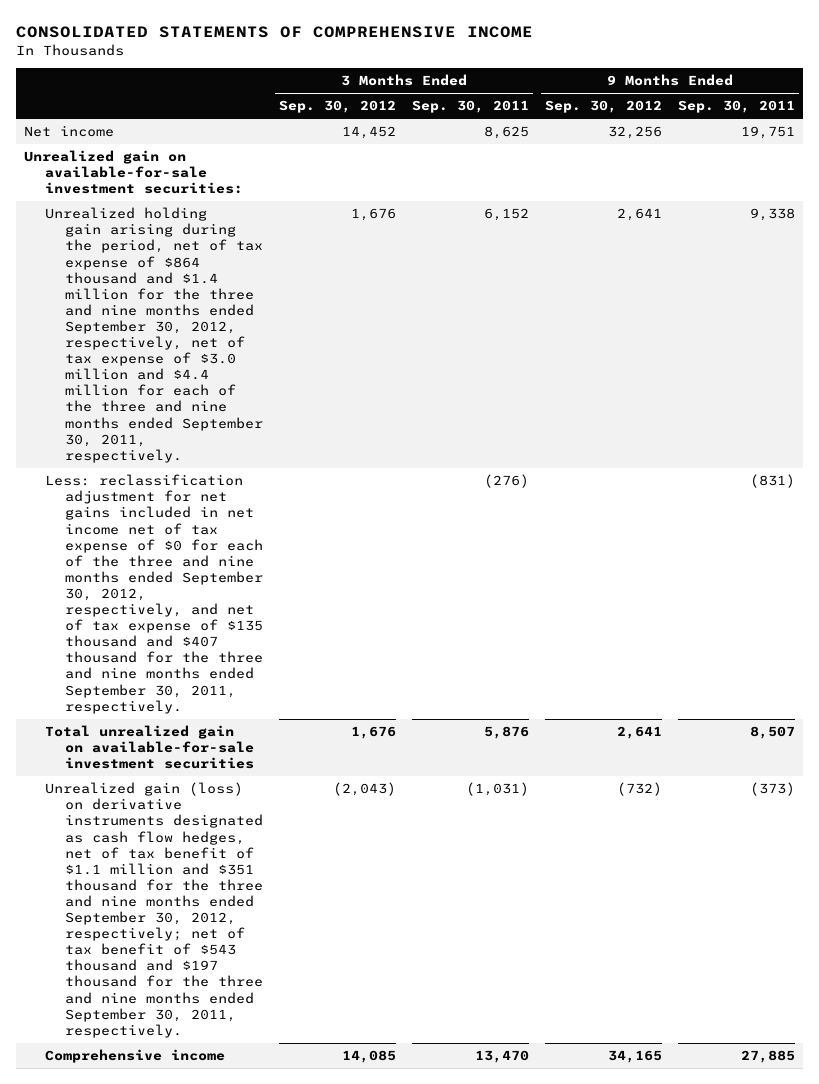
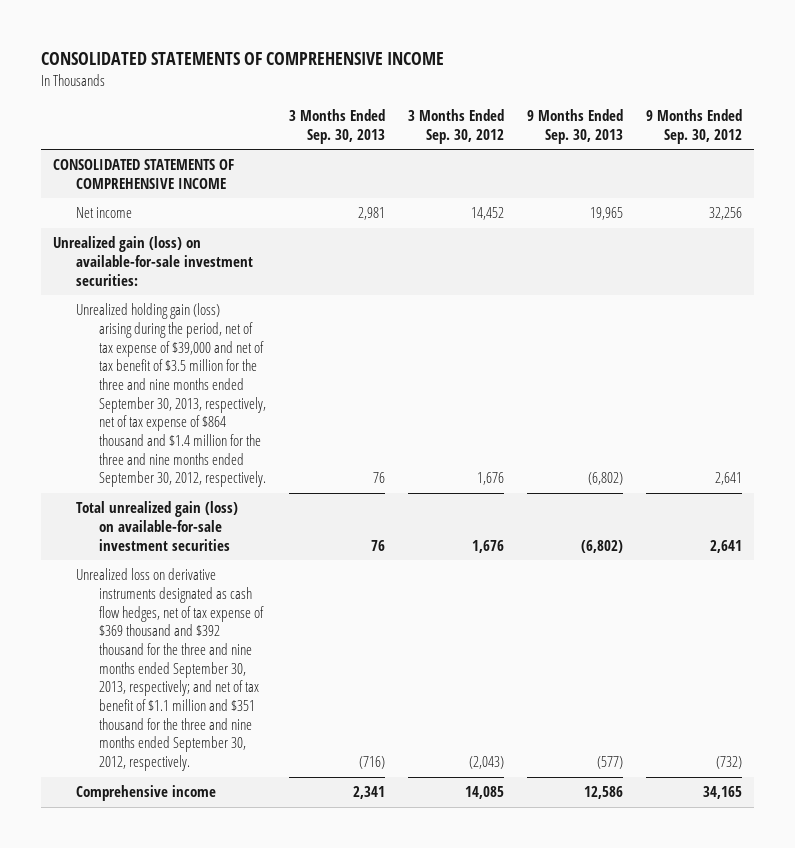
- | 3 Months Ended Sep. 30, 2012 | 3 Months Ended Sep. 30, 2011 | 9 Months Ended Sep. 30, 2012 | 9 Months Ended Sep. 30, 2011
+ | 3 Months Ended Sep. 30, 2013 | 3 Months Ended Sep. 30, 2012 | 9 Months Ended Sep. 30, 2013 | 9 Months Ended Sep. 30, 2012
+ CONSOLIDATED STATEMENTS OF COMPREHENSIVE INCOME
- Unrealized gain on available-for-sale investment securities:
- Unrealized holding gain arising during the period, net of tax expense of $864 thousand and $1.4 million for the three and nine months ended September 30, 2012, respectively, net of tax expense of $3.0 million and $4.4 million for each of the three and nine months ended September 30, 2011, respectively. | 1,676 | 6,152 | 2,641 | 9,338
- Less: reclassification adjustment for net gains included in net income net of tax expense of $0 for each of the three and nine months ended September 30, 2012, respectively, and net of tax expense of $135 thousand and $407 thousand for the three and nine months ended September 30, 2011, respectively. | | (276) | | (831)
- Total unrealized gain on available-for-sale investment securities | 1,676 | 5,876 | 2,641 | 8,507
- Unrealized gain (loss) on derivative instruments designated as cash flow hedges, net of tax benefit of $1.1 million and $351 thousand for the three and nine months ended September 30, 2012, respectively; net of tax benefit of $543 thousand and $197 thousand for the three and nine months ended September 30, 2011, respectively. | (2,043) | (1,031) | (732) | (373)
+ Unrealized gain (loss) on available-for-sale investment securities:
+ Unrealized holding gain (loss) arising during the period, net of tax expense of $39,000 and net of tax benefit of $3.5 million for the three and nine months ended September 30, 2013, respectively, net of tax expense of $864 thousand and $1.4 million for the three and nine months ended September 30, 2012, respectively. | 76 | 1,676 | (6,802) | 2,641
+ Total unrealized gain (loss) on available-for-sale investment securities | 76 | 1,676 | (6,802) | 2,641
+ Unrealized loss on derivative instruments designated as cash flow hedges, net of tax expense of $369 thousand and $392 thousand for the three and nine months ended September 30, 2013, respectively; and net of tax benefit of $1.1 million and $351 thousand for the three and nine months ended September 30, 2012, respectively. | (716) | (2,043) | (577) | (732)

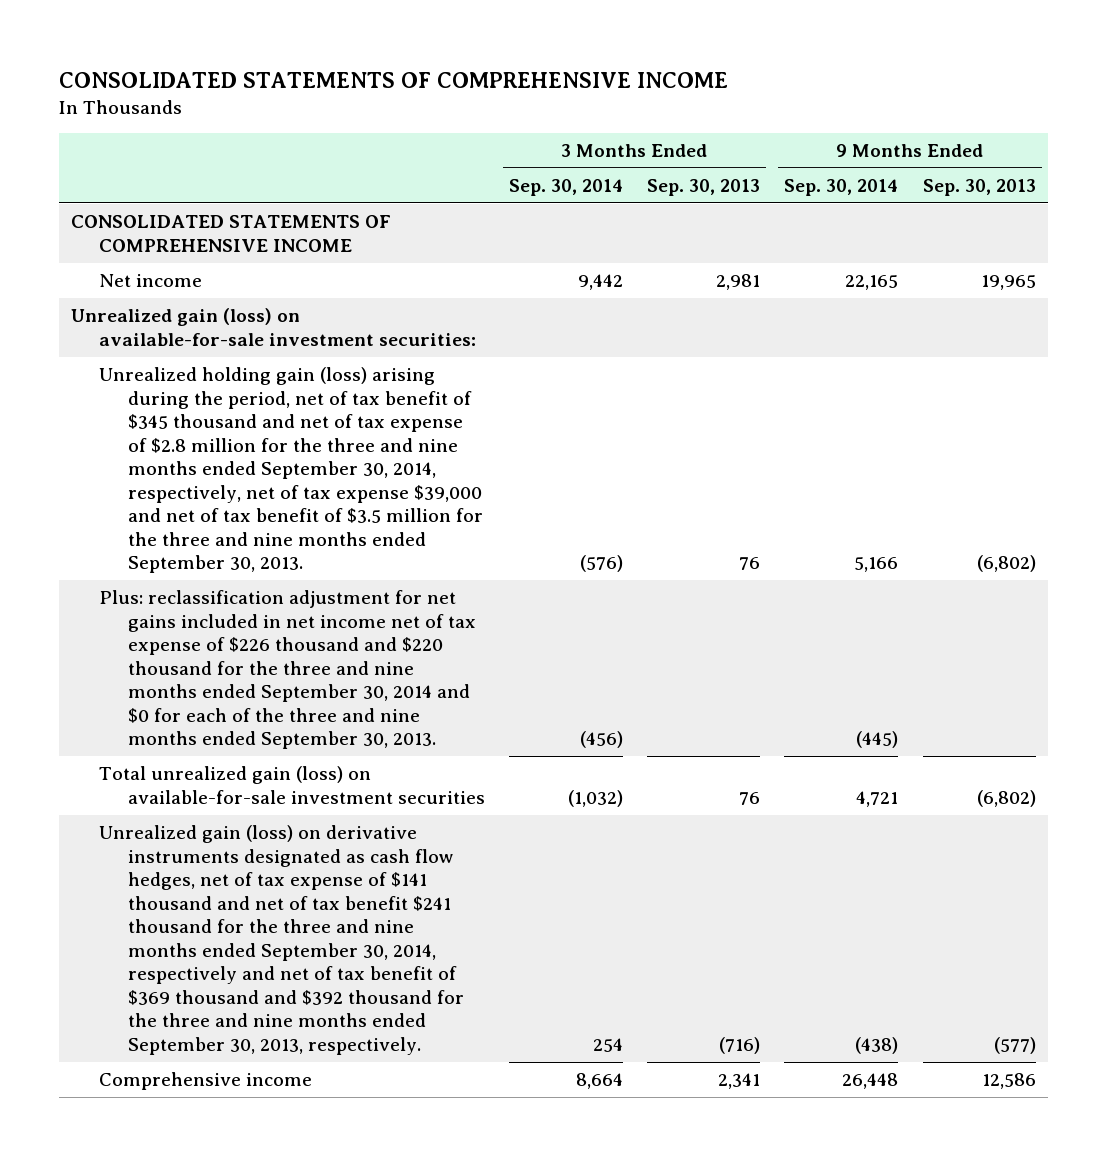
- | 3 Months Ended Sep. 30, 2013 | 3 Months Ended Sep. 30, 2012 | 9 Months Ended Sep. 30, 2013 | 9 Months Ended Sep. 30, 2012
+ | 3 Months Ended Sep. 30, 2014 | 3 Months Ended Sep. 30, 2013 | 9 Months Ended Sep. 30, 2014 | 9 Months Ended Sep. 30, 2013
- Unrealized holding gain (loss) arising during the period, net of tax expense of $39,000 and net of tax benefit of $3.5 million for the three and nine months ended September 30, 2013, respectively, net of tax expense of $864 thousand and $1.4 million for the three and nine months ended September 30, 2012, respectively. | 76 | 1,676 | (6,802) | 2,641
+ Unrealized holding gain (loss) arising during the period, net of tax benefit of $345 thousand and net of tax expense of $2.8 million for the three and nine months ended September 30, 2014, respectively, net of tax expense $39,000 and net of tax benefit of $3.5 million for the three and nine months ended September 30, 2013. | (576) | 76 | 5,166 | (6,802)
+ Plus: reclassification adjustment for net gains included in net income net of tax expense of $226 thousand and $220 thousand for the three and nine months ended September 30, 2014 and $0 for each of the three and nine months ended September 30, 2013. | (456) | | (445) |
- Unrealized loss on derivative instruments designated as cash flow hedges, net of tax expense of $369 thousand and $392 thousand for the three and nine months ended September 30, 2013, respectively; and net of tax benefit of $1.1 million and $351 thousand for the three and nine months ended September 30, 2012, respectively. | (716) | (2,043) | (577) | (732)
+ Unrealized gain (loss) on derivative instruments designated as cash flow hedges, net of tax expense of $141 thousand and net of tax benefit $241 thousand for the three and nine months ended September 30, 2014, respectively and net of tax benefit of $369 thousand and $392 thousand for the three and nine months ended September 30, 2013, respectively. | 254 | (716) | (438) | (577)

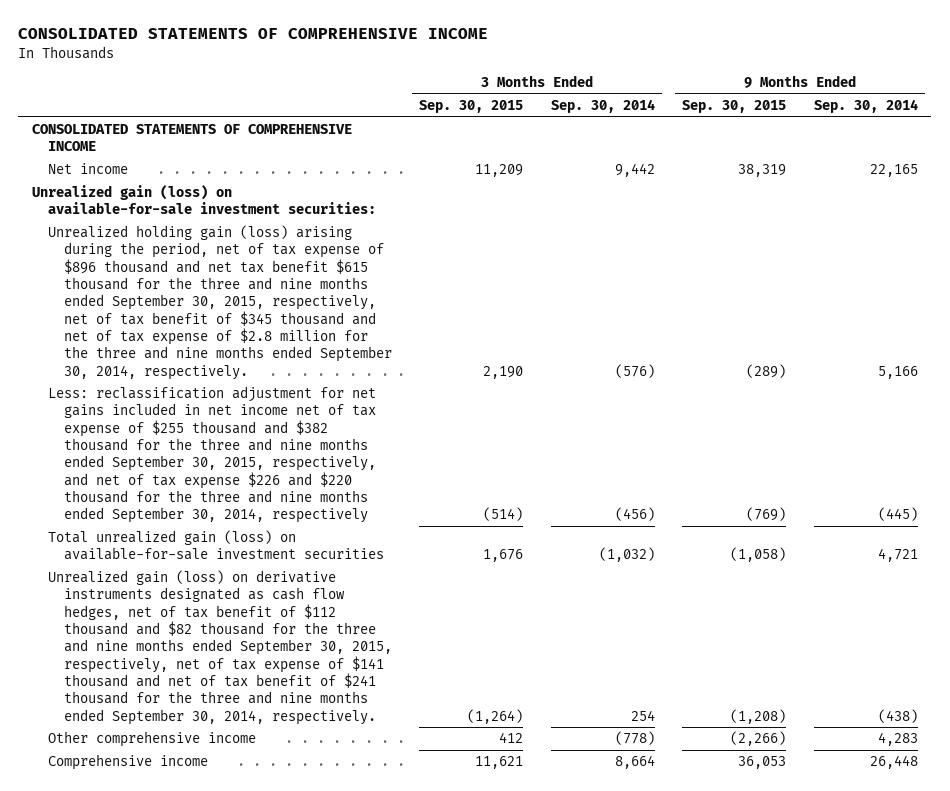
- | 3 Months Ended Sep. 30, 2014 | 3 Months Ended Sep. 30, 2013 | 9 Months Ended Sep. 30, 2014 | 9 Months Ended Sep. 30, 2013
+ | 3 Months Ended Sep. 30, 2015 | 3 Months Ended Sep. 30, 2014 | 9 Months Ended Sep. 30, 2015 | 9 Months Ended Sep. 30, 2014
- Unrealized holding gain (loss) arising during the period, net of tax benefit of $345 thousand and net of tax expense of $2.8 million for the three and nine months ended September 30, 2014, respectively, net of tax expense $39,000 and net of tax benefit of $3.5 million for the three and nine months ended September 30, 2013. | (576) | 76 | 5,166 | (6,802)
- Plus: reclassification adjustment for net gains included in net income net of tax expense of $226 thousand and $220 thousand for the three and nine months ended September 30, 2014 and $0 for each of the three and nine months ended September 30, 2013. | (456) | | (445) |
+ Unrealized holding gain (loss) arising during the period, net of tax expense of $896 thousand and net tax benefit $615 thousand for the three and nine months ended September 30, 2015, respectively, net of tax benefit of $345 thousand and net of tax expense of $2.8 million for the three and nine months ended September 30, 2014, respectively. | 2,190 | (576) | (289) | 5,166
+ Less: reclassification adjustment for net gains included in net income net of tax expense of $255 thousand and $382 thousand for the three and nine months ended September 30, 2015, respectively, and net of tax expense $226 and $220 thousand for the three and nine months ended September 30, 2014, respectively | (514) | (456) | (769) | (445)
- Unrealized gain (loss) on derivative instruments designated as cash flow hedges, net of tax expense of $141 thousand and net of tax benefit $241 thousand for the three and nine months ended September 30, 2014, respectively and net of tax benefit of $369 thousand and $392 thousand for the three and nine months ended September 30, 2013, respectively. | 254 | (716) | (438) | (577)
+ Unrealized gain (loss) on derivative instruments designated as cash flow hedges, net of tax benefit of $112 thousand and $82 thousand for the three and nine months ended September 30, 2015, respectively, net of tax expense of $141 thousand and net of tax benefit of $241 thousand for the three and nine months ended September 30, 2014, respectively. | (1,264) | 254 | (1,208) | (438)
+ Other comprehensive income | 412 | (778) | (2,266) | 4,283

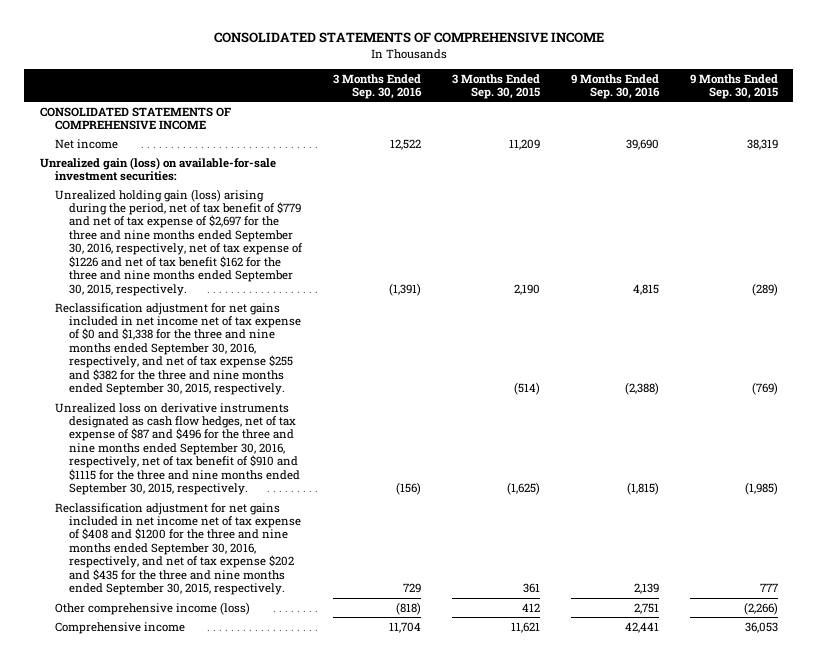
- | 3 Months Ended Sep. 30, 2015 | 3 Months Ended Sep. 30, 2014 | 9 Months Ended Sep. 30, 2015 | 9 Months Ended Sep. 30, 2014
+ | 3 Months Ended Sep. 30, 2016 | 3 Months Ended Sep. 30, 2015 | 9 Months Ended Sep. 30, 2016 | 9 Months Ended Sep. 30, 2015
- Unrealized holding gain (loss) arising during the period, net of tax expense of $896 thousand and net tax benefit $615 thousand for the three and nine months ended September 30, 2015, respectively, net of tax benefit of $345 thousand and net of tax expense of $2.8 million for the three and nine months ended September 30, 2014, respectively. | 2,190 | (576) | (289) | 5,166
- Less: reclassification adjustment for net gains included in net income net of tax expense of $255 thousand and $382 thousand for the three and nine months ended September 30, 2015, respectively, and net of tax expense $226 and $220 thousand for the three and nine months ended September 30, 2014, respectively | (514) | (456) | (769) | (445)
- Total unrealized gain (loss) on available-for-sale investment securities | 1,676 | (1,032) | (1,058) | 4,721
- Unrealized gain (loss) on derivative instruments designated as cash flow hedges, net of tax benefit of $112 thousand and $82 thousand for the three and nine months ended September 30, 2015, respectively, net of tax expense of $141 thousand and net of tax benefit of $241 thousand for the three and nine months ended September 30, 2014, respectively. | (1,264) | 254 | (1,208) | (438)
- Other comprehensive income | 412 | (778) | (2,266) | 4,283
+ Unrealized holding gain (loss) arising during the period, net of tax benefit of $779 and net of tax expense of $2,697 for the three and nine months ended September 30, 2016, respectively, net of tax expense of $1226 and net of tax benefit $162 for the three and nine months ended September 30, 2015, respectively. | (1,391) | 2,190 | 4,815 | (289)
+ Reclassification adjustment for net gains included in net income net of tax expense of $0 and $1,338 for the three and nine months ended September 30, 2016, respectively, and net of tax expense $255 and $382 for the three and nine months ended September 30, 2015, respectively. | | (514) | (2,388) | (769)
+ Unrealized loss on derivative instruments designated as cash flow hedges, net of tax expense of $87 and $496 for the three and nine months ended September 30, 2016, respectively, net of tax benefit of $910 and $1115 for the three and nine months ended September 30, 2015, respectively. | (156) | (1,625) | (1,815) | (1,985)
+ Reclassification adjustment for net gains included in net income net of tax expense of $408 and $1200 for the three and nine months ended September 30, 2016, respectively, and net of tax expense $202 and $435 for the three and nine months ended September 30, 2015, respectively. | 729 | 361 | 2,139 | 777
+ Other comprehensive income (loss) | (818) | 412 | 2,751 | (2,266)

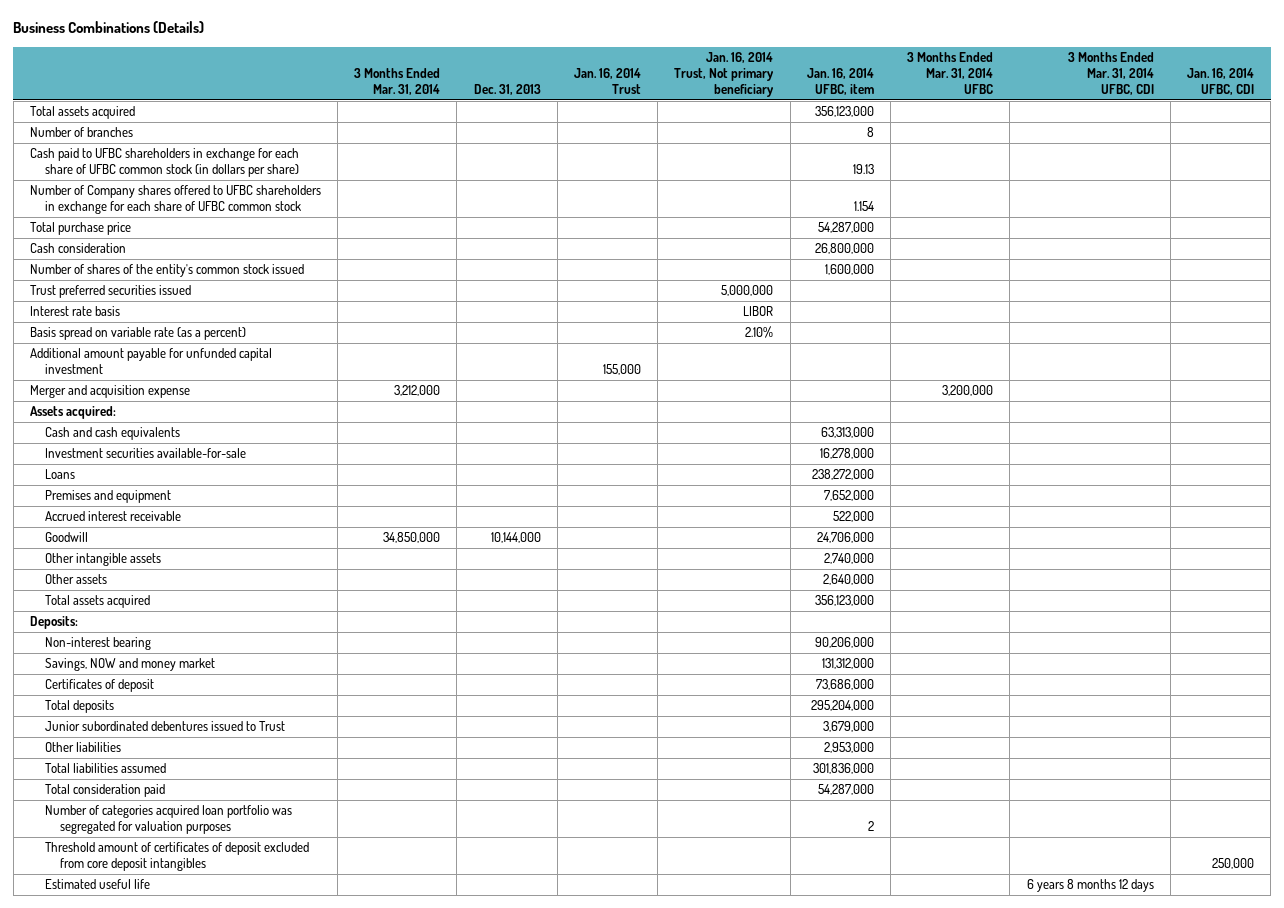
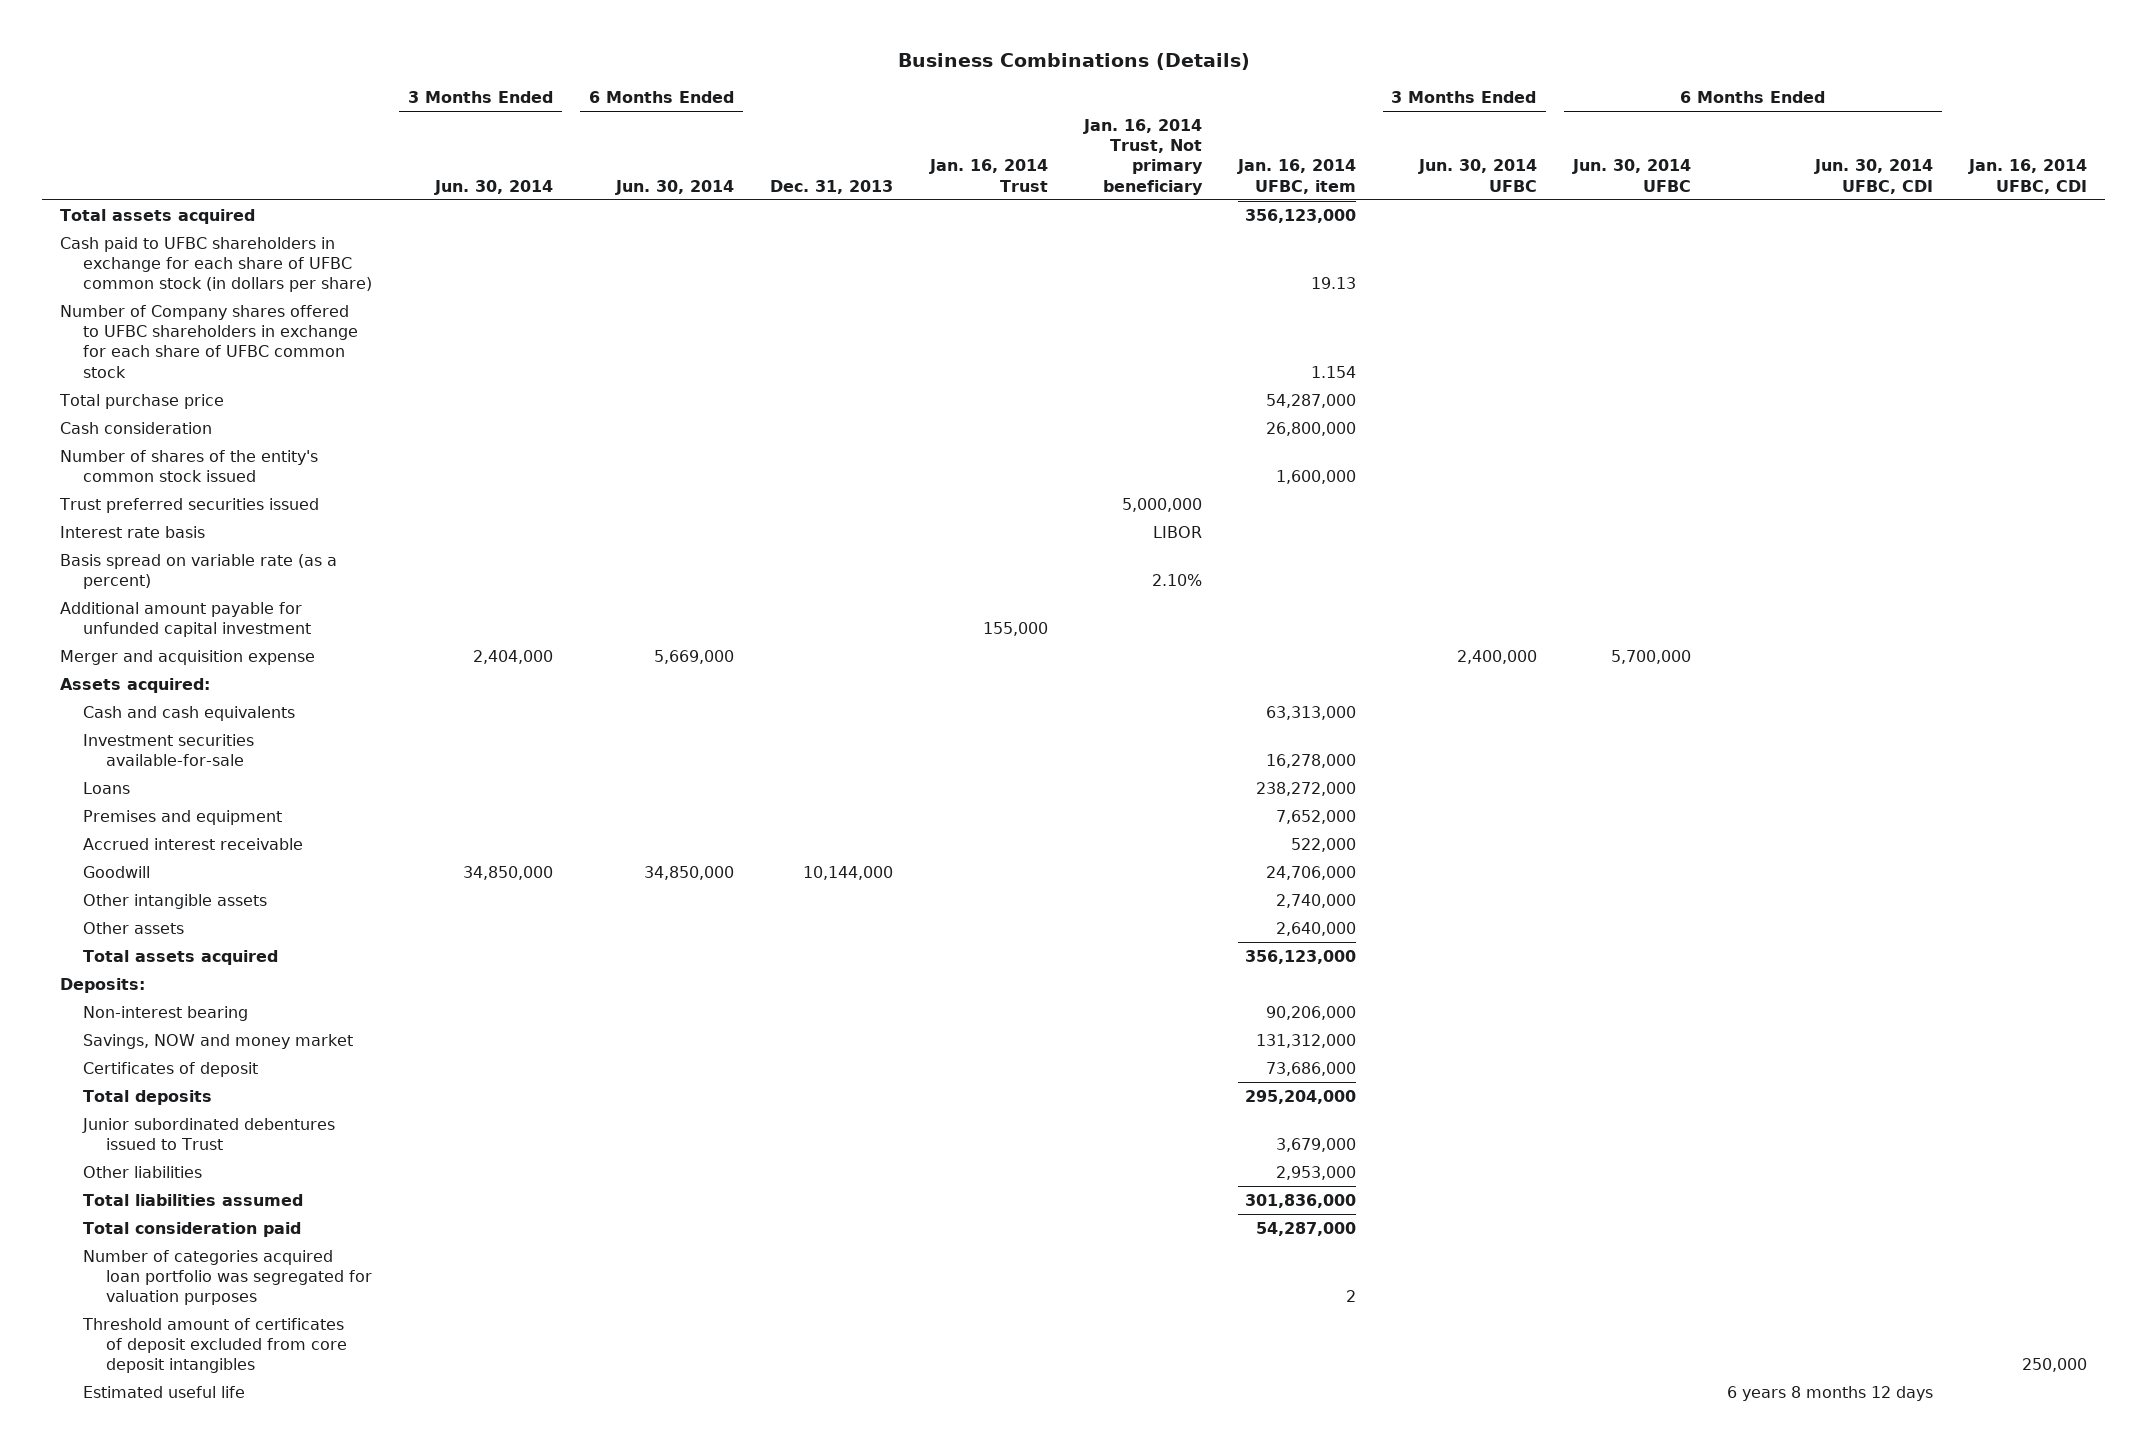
- | 3 Months Ended Mar. 31, 2014 | Dec. 31, 2013 | Jan. 16, 2014 Trust | Jan. 16, 2014 Trust, Not primary beneficiary | Jan. 16, 2014 UFBC, item | 3 Months Ended Mar. 31, 2014 UFBC | 3 Months Ended Mar. 31, 2014 UFBC, CDI | Jan. 16, 2014 UFBC, CDI
+ | 3 Months Ended Jun. 30, 2014 | 6 Months Ended Jun. 30, 2014 | Dec. 31, 2013 | Jan. 16, 2014 Trust | Jan. 16, 2014 Trust, Not primary beneficiary | Jan. 16, 2014 UFBC, item | 3 Months Ended Jun. 30, 2014 UFBC | 6 Months Ended Jun. 30, 2014 UFBC | 6 Months Ended Jun. 30, 2014 UFBC, CDI | Jan. 16, 2014 UFBC, CDI
- Number of branches | | | | | 8 | | |

